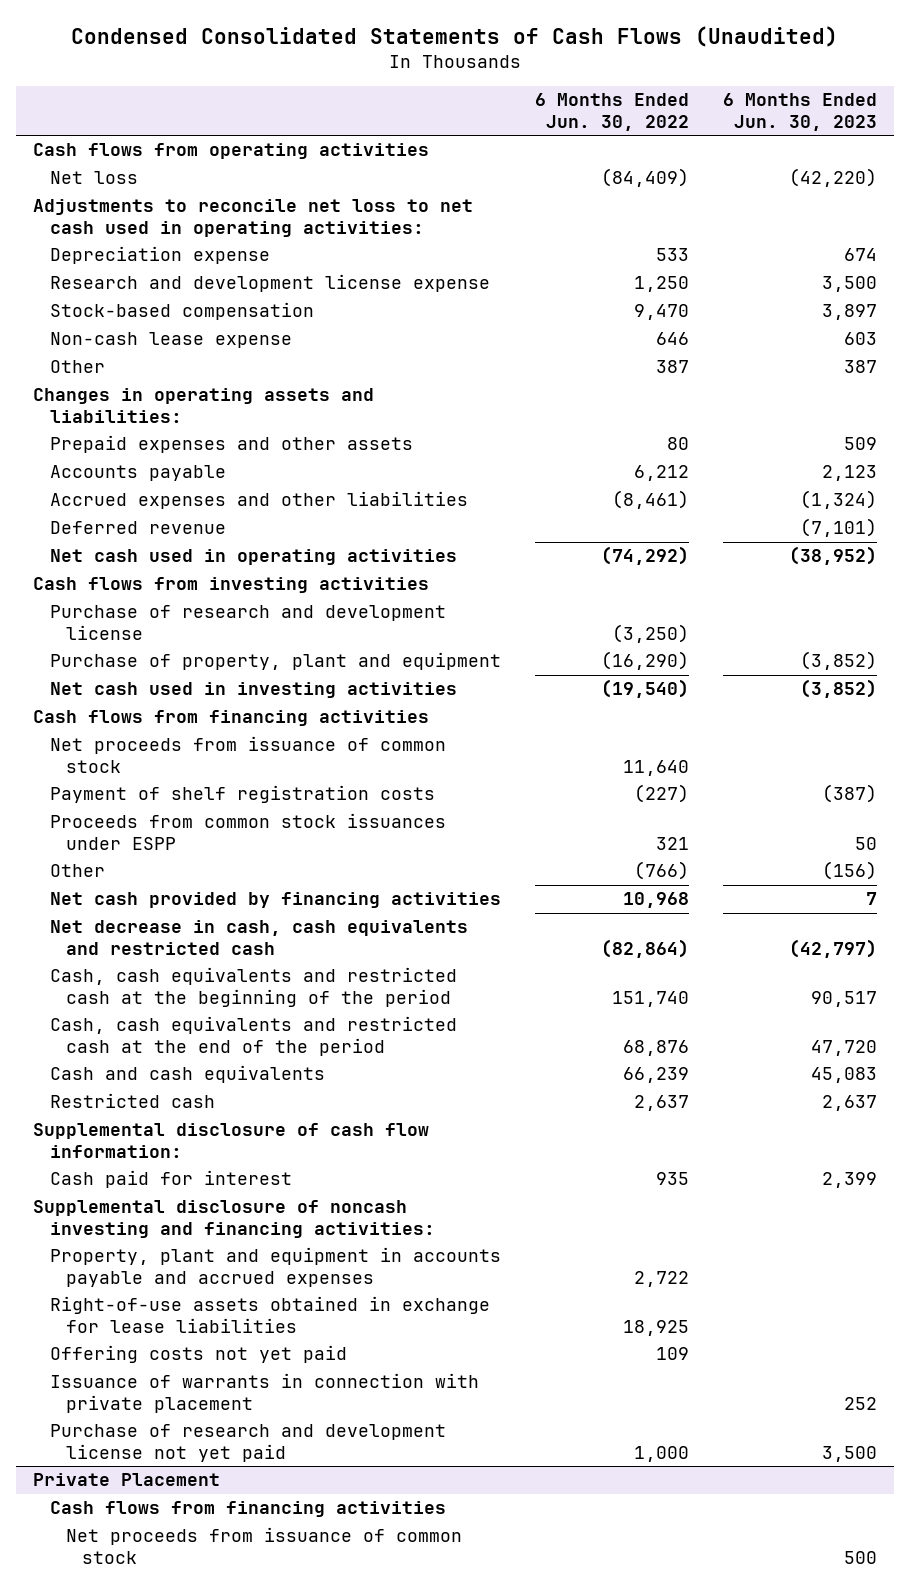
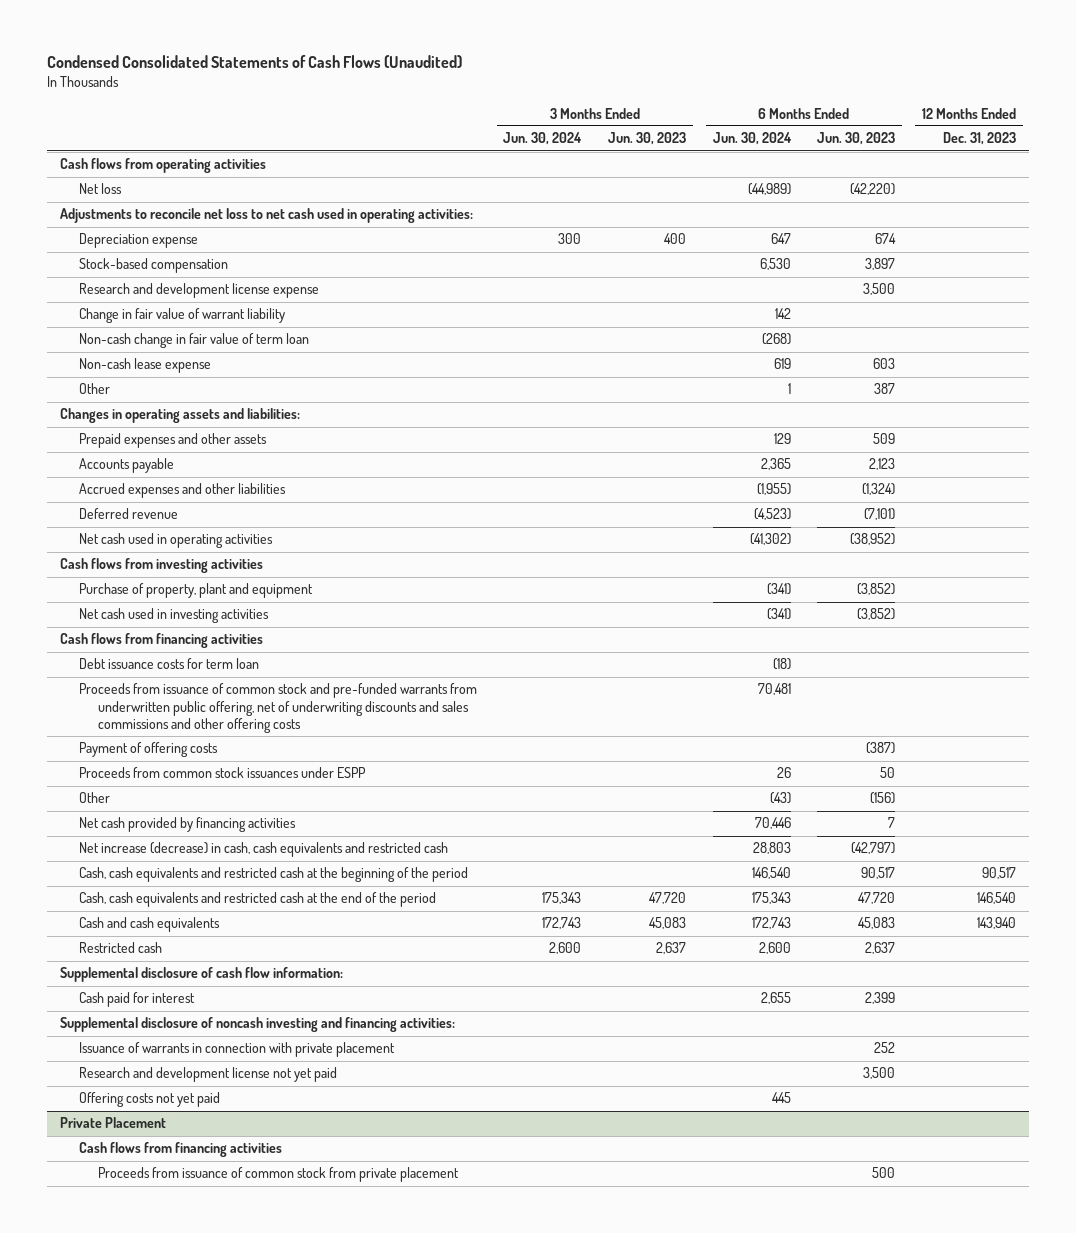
- | 6 Months Ended Jun. 30, 2022 | 6 Months Ended Jun. 30, 2023
+ | 3 Months Ended Jun. 30, 2024 | 3 Months Ended Jun. 30, 2023 | 6 Months Ended Jun. 30, 2024 | 6 Months Ended Jun. 30, 2023 | 12 Months Ended Dec. 31, 2023
moved down: Research and development license expense | | | | 3,500 |
+ Change in fair value of warrant liability | | | 142 | |
+ Non-cash change in fair value of term loan | | | (268) | |
- Purchase of research and development license | (3,250) |
- Net proceeds from issuance of common stock | 11,640 |
- Payment of shelf registration costs | (227) | (387)
+ Debt issuance costs for term loan | | | (18) | |
+ Proceeds from issuance of common stock and pre-funded warrants from underwritten public offering, net of underwriting discounts and sales commissions and other offering costs | | | 70,481 | |
+ Payment of offering costs | | | | (387) |
- Net decrease in cash, cash equivalents and restricted cash | (82,864) | (42,797)
+ Net increase (decrease) in cash, cash equivalents and restricted cash | | | 28,803 | (42,797) |
- Property, plant and equipment in accounts payable and accrued expenses | 2,722 |
- Right-of-use assets obtained in exchange for lease liabilities | 18,925 |
- Purchase of research and development license not yet paid | 1,000 | 3,500
+ Research and development license not yet paid | | | | 3,500 |
moved down: Offering costs not yet paid | | | 445 | |
@ Private Placement
- Net proceeds from issuance of common stock | | 500
+ Proceeds from issuance of common stock from private placement | | | | 500 |

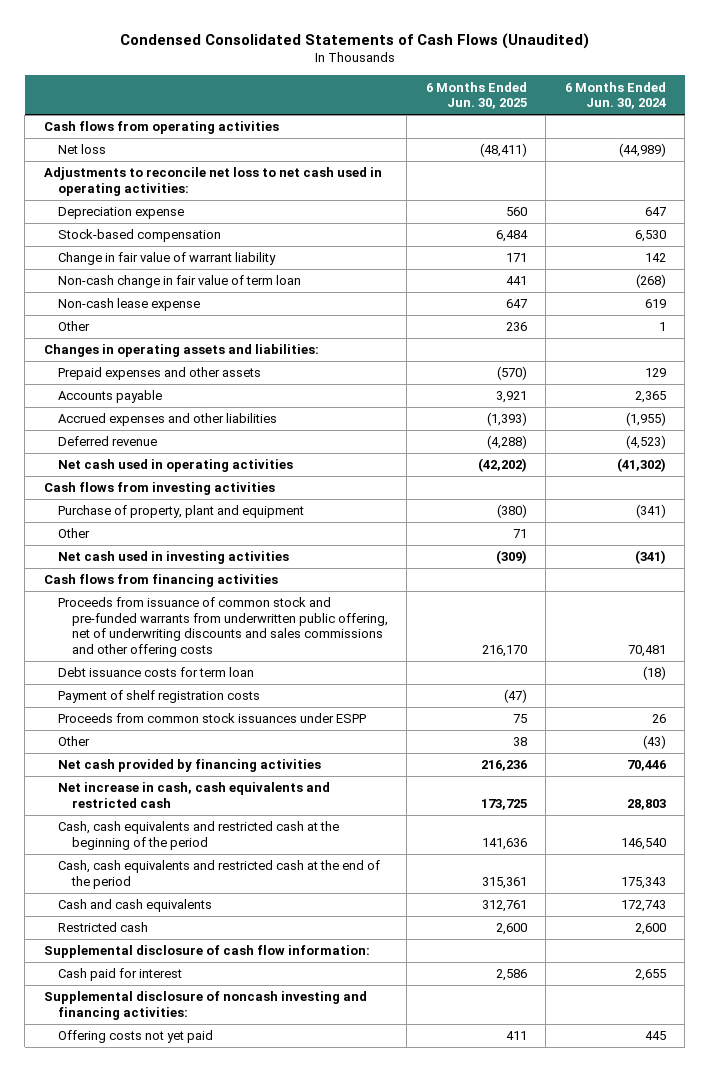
- | 3 Months Ended Jun. 30, 2024 | 3 Months Ended Jun. 30, 2023 | 6 Months Ended Jun. 30, 2024 | 6 Months Ended Jun. 30, 2023 | 12 Months Ended Dec. 31, 2023
+ | 6 Months Ended Jun. 30, 2025 | 6 Months Ended Jun. 30, 2024
- Research and development license expense | | | | 3,500 |
+ Other | 71 |
- Payment of offering costs | | | | (387) |
moved down: Debt issuance costs for term loan | | (18)
+ Payment of shelf registration costs | (47) |
- Net increase (decrease) in cash, cash equivalents and restricted cash | | | 28,803 | (42,797) |
+ Net increase in cash, cash equivalents and restricted cash | 173,725 | 28,803
- Issuance of warrants in connection with private placement | | | | 252 |
- Research and development license not yet paid | | | | 3,500 |
- Private Placement
- Cash flows from financing activities
- Proceeds from issuance of common stock from private placement | | | | 500 |

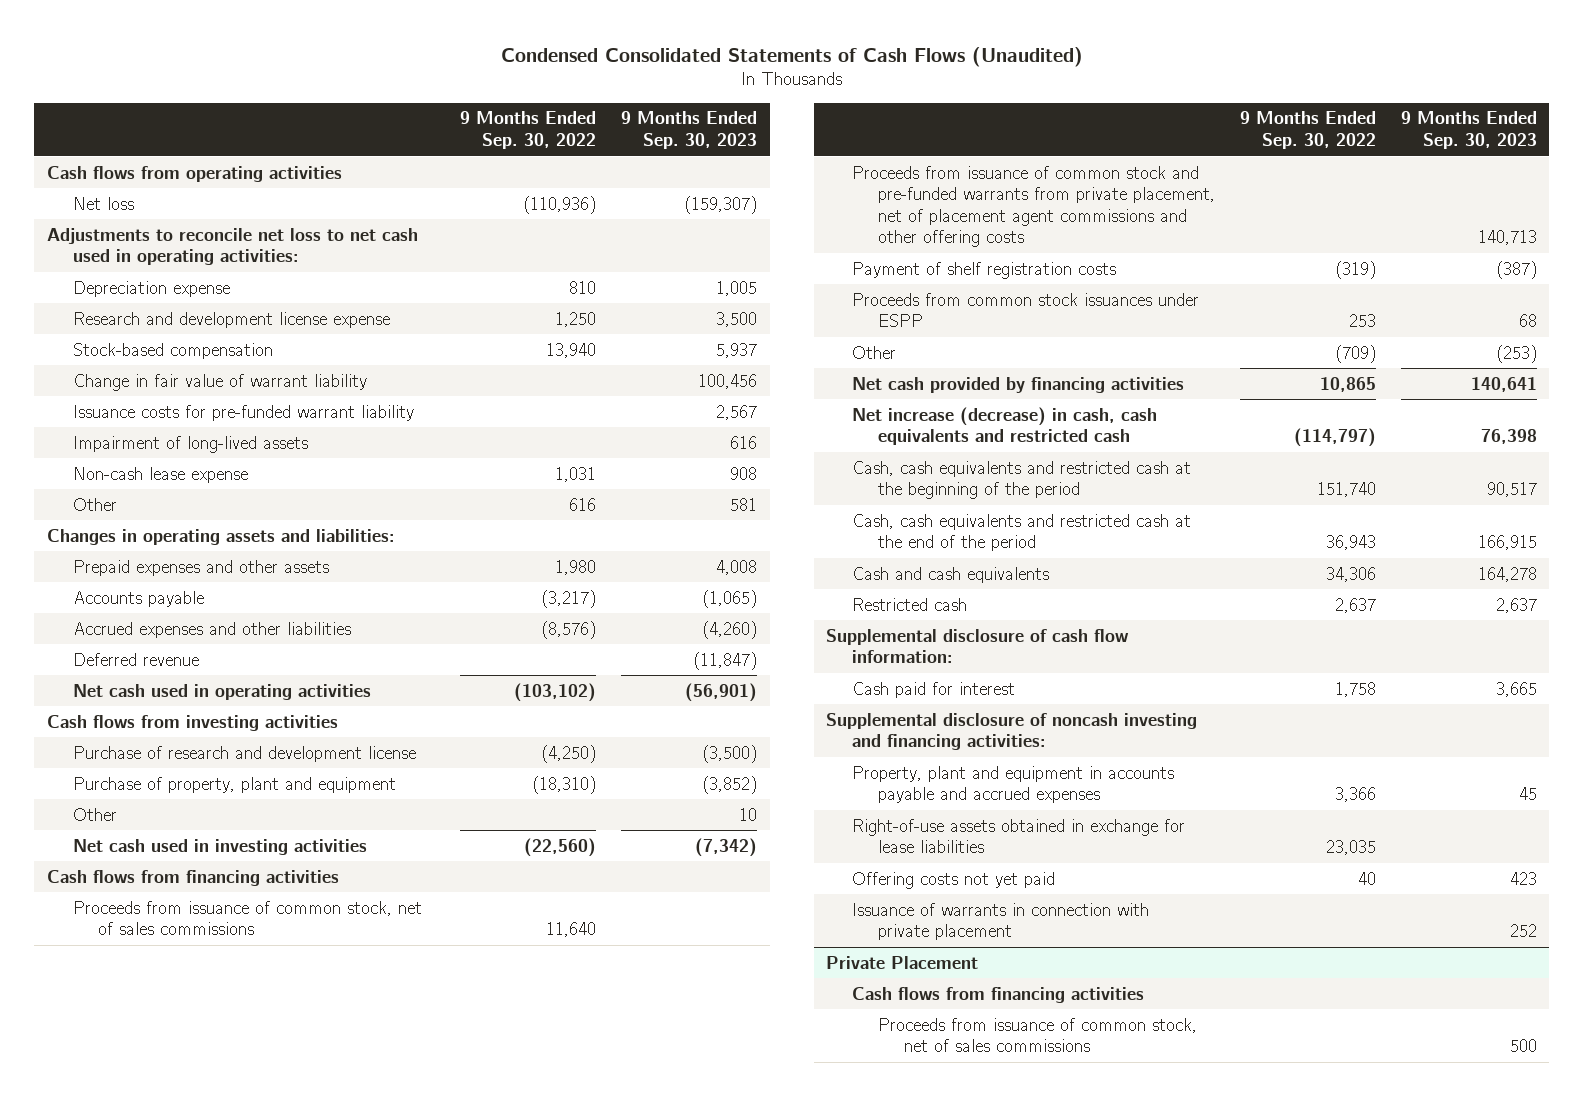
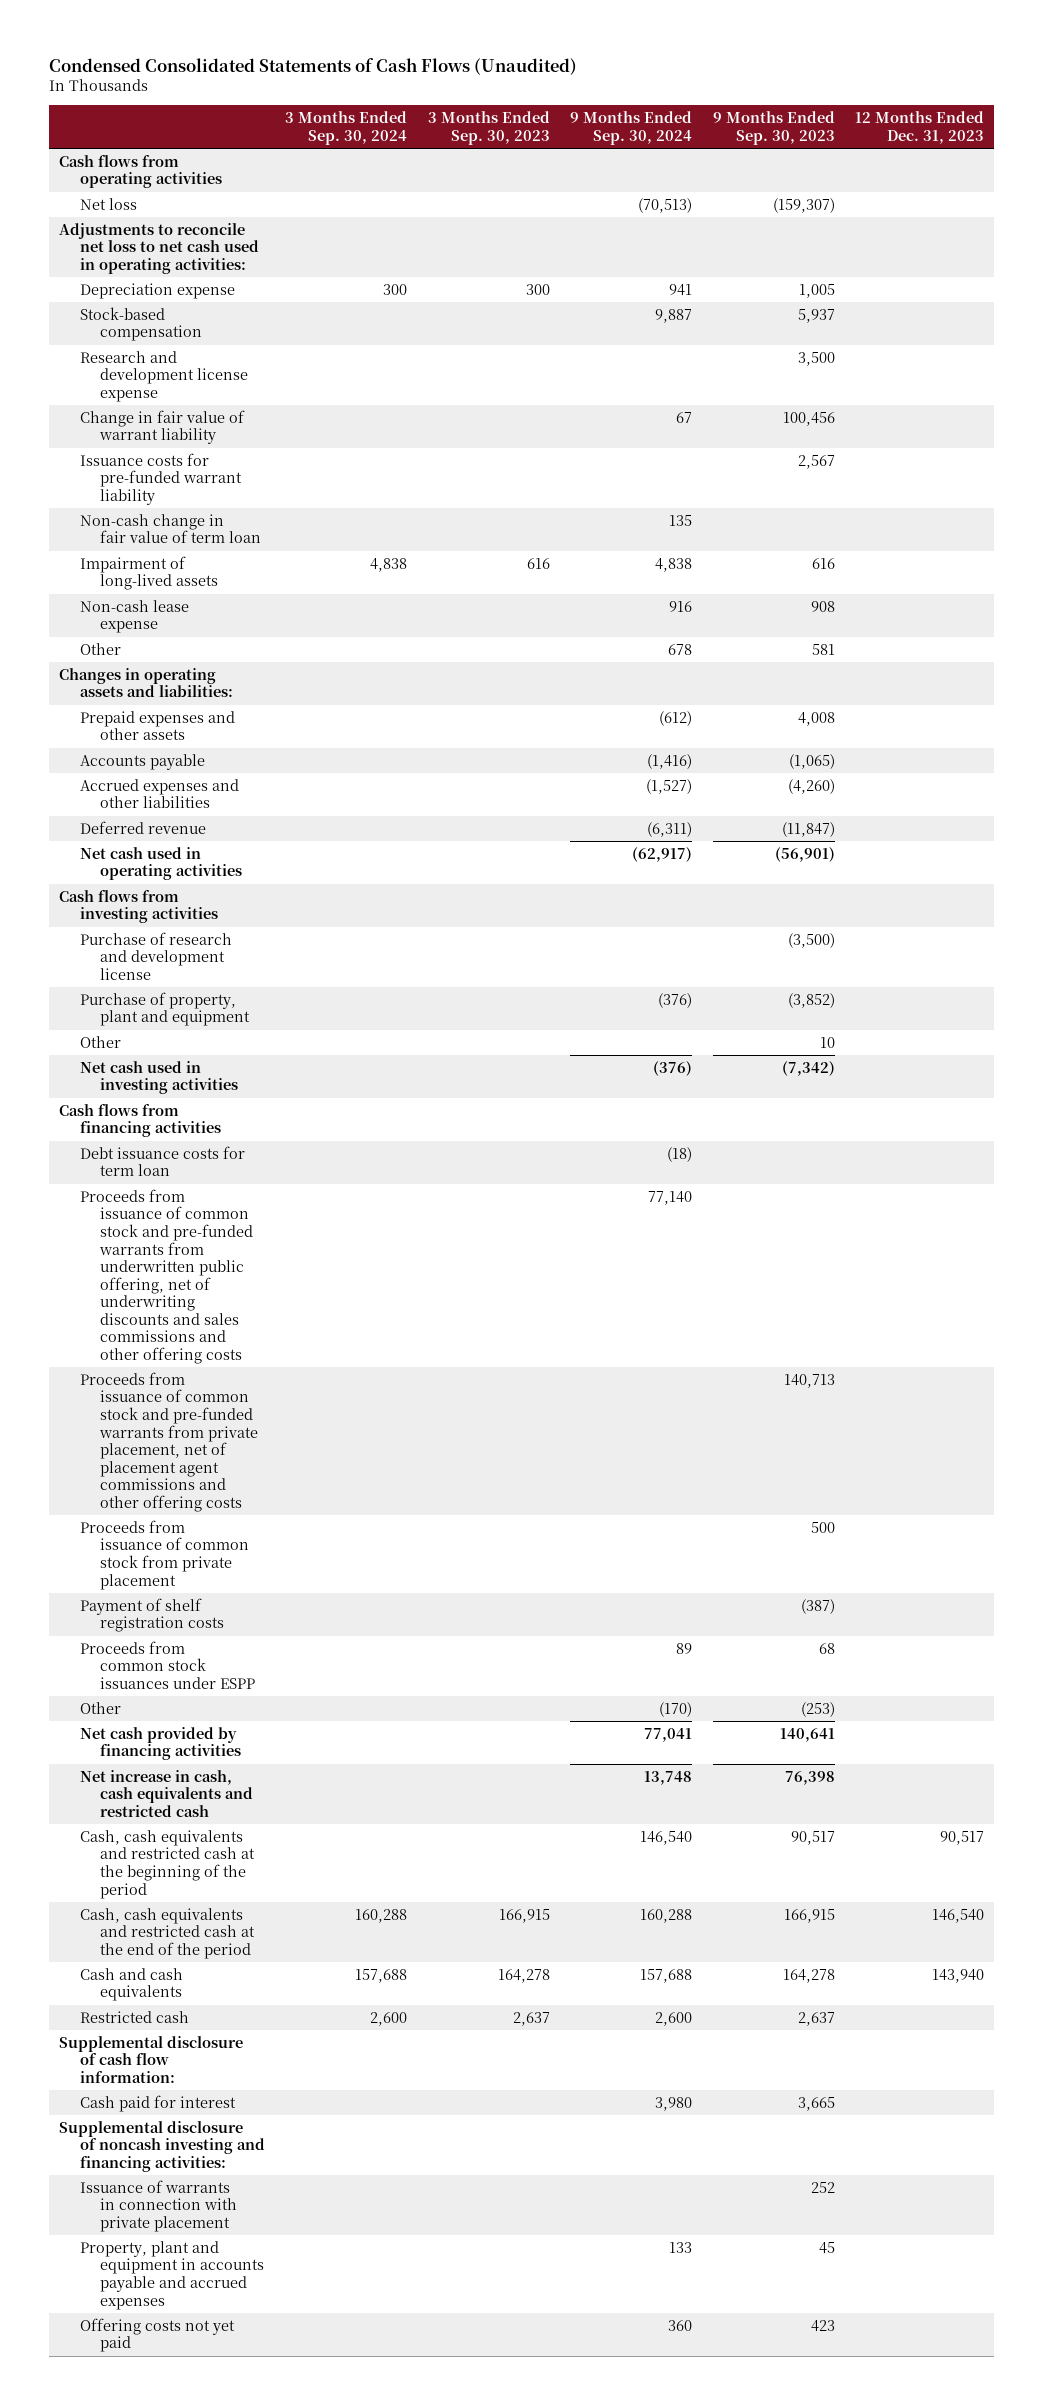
- | 9 Months Ended Sep. 30, 2022 | 9 Months Ended Sep. 30, 2023
+ | 3 Months Ended Sep. 30, 2024 | 3 Months Ended Sep. 30, 2023 | 9 Months Ended Sep. 30, 2024 | 9 Months Ended Sep. 30, 2023 | 12 Months Ended Dec. 31, 2023
moved down: Research and development license expense | | | | 3,500 |
+ Non-cash change in fair value of term loan | | | 135 | |
- Proceeds from issuance of common stock, net of sales commissions | 11,640 |
+ Debt issuance costs for term loan | | | (18) | |
+ Proceeds from issuance of common stock and pre-funded warrants from underwritten public offering, net of underwriting discounts and sales commissions and other offering costs | | | 77,140 | |
+ Proceeds from issuance of common stock from private placement | | | | 500 |
- Net increase (decrease) in cash, cash equivalents and restricted cash | (114,797) | 76,398
+ Net increase in cash, cash equivalents and restricted cash | | | 13,748 | 76,398 |
moved up: Issuance of warrants in connection with private placement | | | | 252 |
- Right-of-use assets obtained in exchange for lease liabilities | 23,035 |
- Private Placement
- Cash flows from financing activities
- Proceeds from issuance of common stock, net of sales commissions | | 500

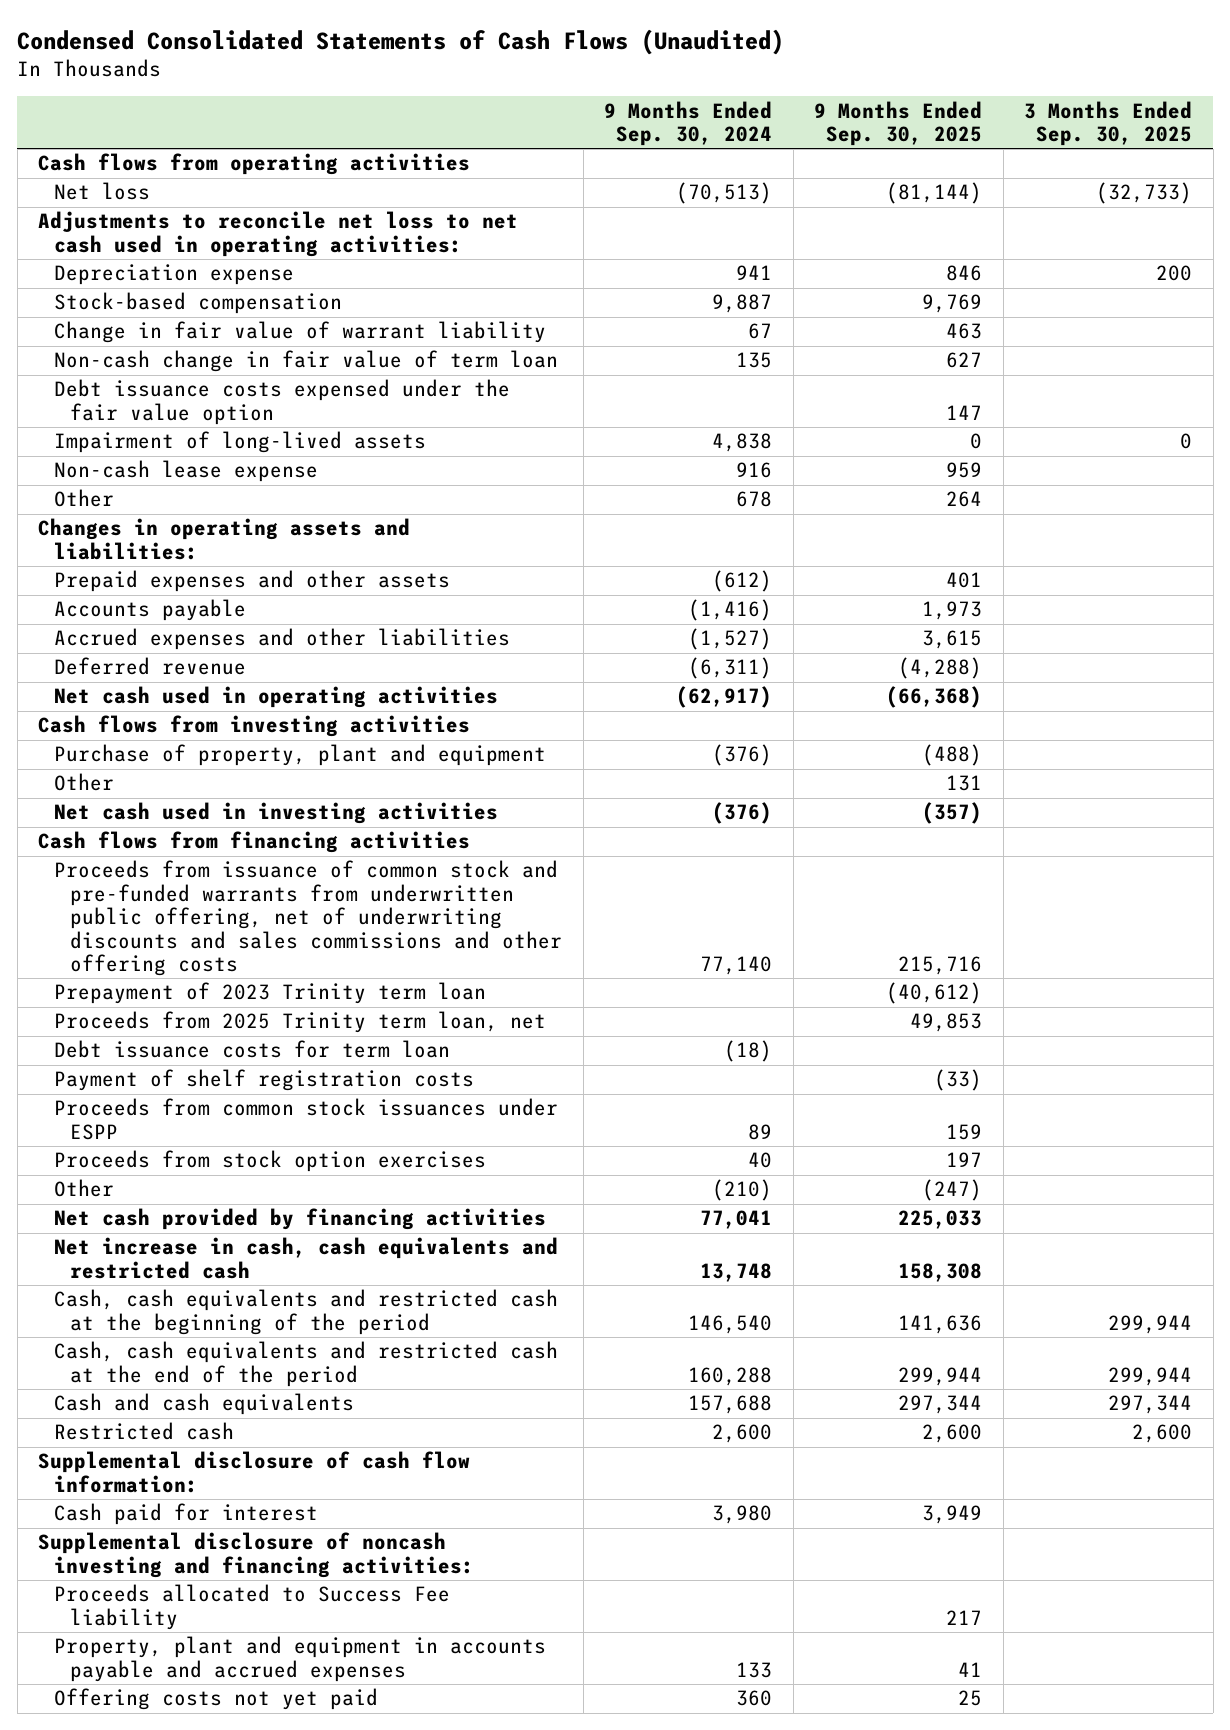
- | 3 Months Ended Sep. 30, 2024 | 3 Months Ended Sep. 30, 2023 | 9 Months Ended Sep. 30, 2024 | 9 Months Ended Sep. 30, 2023 | 12 Months Ended Dec. 31, 2023
+ | 9 Months Ended Sep. 30, 2024 | 9 Months Ended Sep. 30, 2025 | 3 Months Ended Sep. 30, 2025
- Research and development license expense | | | | 3,500 |
- Issuance costs for pre-funded warrant liability | | | | 2,567 |
+ Debt issuance costs expensed under the fair value option | | 147 |
- Purchase of research and development license | | | | (3,500) |
- Proceeds from issuance of common stock and pre-funded warrants from private placement, net of placement agent commissions and other offering costs | | | | 140,713 |
- Proceeds from issuance of common stock from private placement | | | | 500 |
+ Prepayment of 2023 Trinity term loan | | (40,612) |
+ Proceeds from 2025 Trinity term loan, net | | 49,853 |
moved down: Debt issuance costs for term loan | (18) | |
- Other | | | (170) | (253) |
+ Proceeds from stock option exercises | 40 | 197 |
+ Other | (210) | (247) |
- Issuance of warrants in connection with private placement | | | | 252 |
+ Proceeds allocated to Success Fee liability | | 217 |

